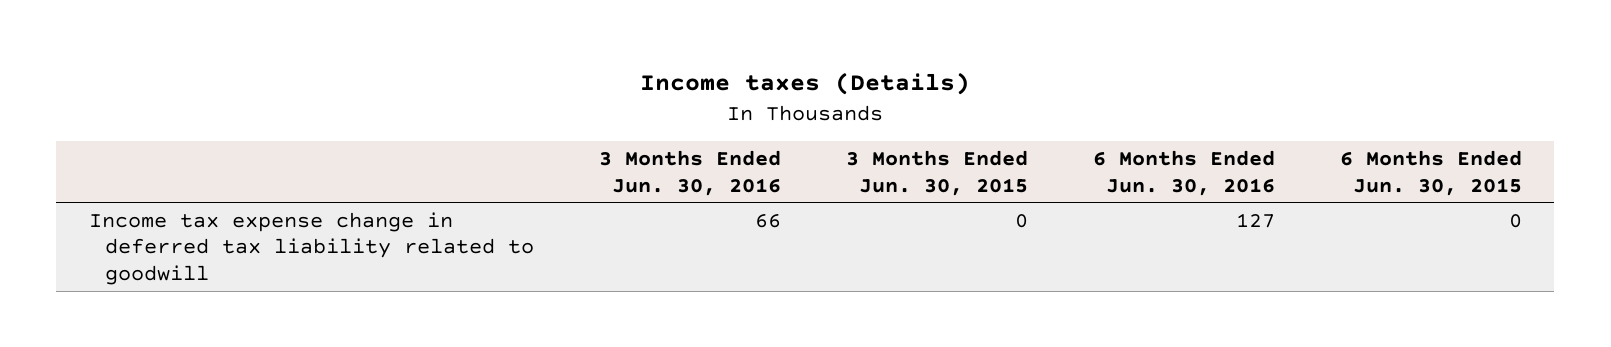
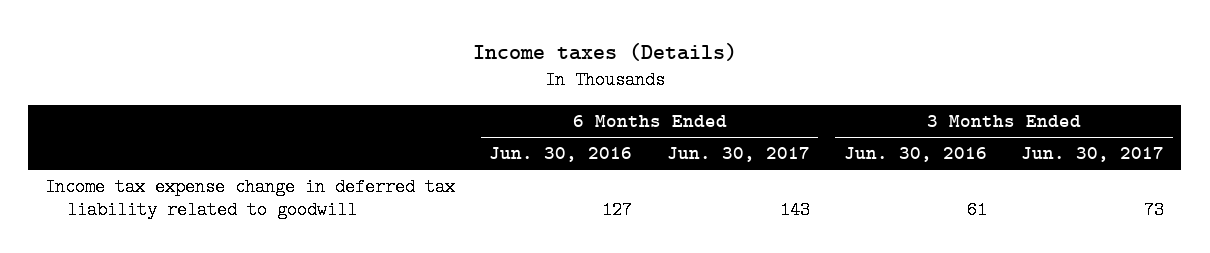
- | 3 Months Ended Jun. 30, 2016 | 3 Months Ended Jun. 30, 2015 | 6 Months Ended Jun. 30, 2016 | 6 Months Ended Jun. 30, 2015
+ | 6 Months Ended Jun. 30, 2016 | 6 Months Ended Jun. 30, 2017 | 3 Months Ended Jun. 30, 2016 | 3 Months Ended Jun. 30, 2017
- Income tax expense change in deferred tax liability related to goodwill | 66 | 0 | 127 | 0
+ Income tax expense change in deferred tax liability related to goodwill | 127 | 143 | 61 | 73

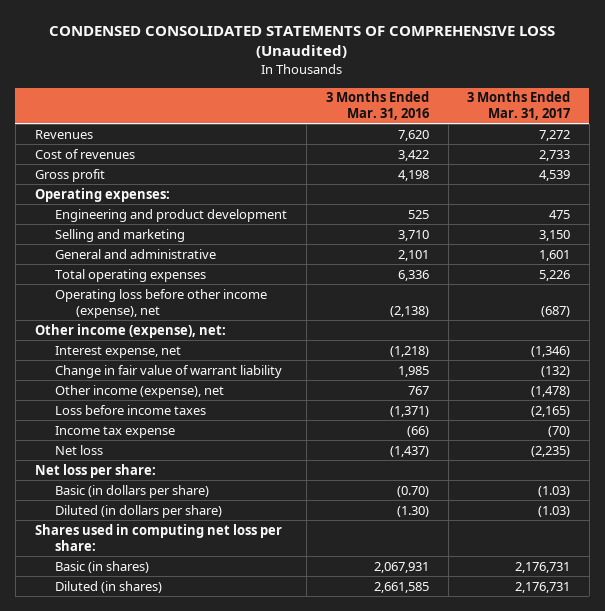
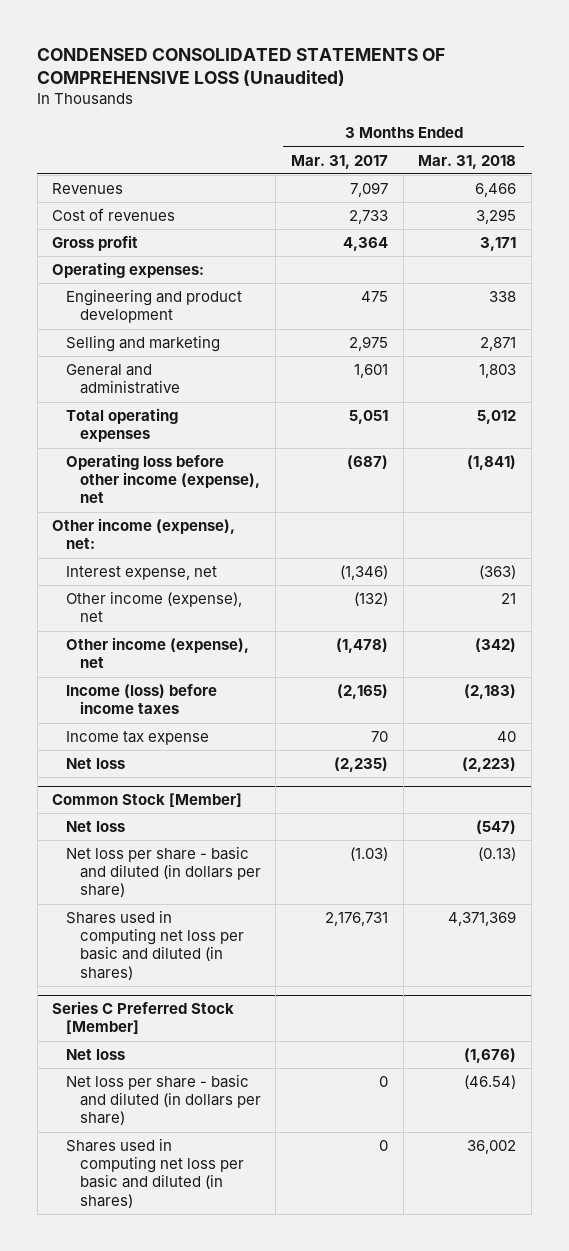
- | 3 Months Ended Mar. 31, 2016 | 3 Months Ended Mar. 31, 2017
+ | 3 Months Ended Mar. 31, 2017 | 3 Months Ended Mar. 31, 2018
- Revenues | 7,620 | 7,272
+ Revenues | 7,097 | 6,466
- Gross profit | 4,198 | 4,539
+ Gross profit | 4,364 | 3,171
- Selling and marketing | 3,710 | 3,150
+ Selling and marketing | 2,975 | 2,871
- Total operating expenses | 6,336 | 5,226
+ Total operating expenses | 5,051 | 5,012
- Change in fair value of warrant liability | 1,985 | (132)
+ Other income (expense), net | (132) | 21
- Loss before income taxes | (1,371) | (2,165)
- Income tax expense | (66) | (70)
+ Income (loss) before income taxes | (2,165) | (2,183)
+ Income tax expense | 70 | 40
- Net loss per share:
- Basic (in dollars per share) | (0.70) | (1.03)
- Diluted (in dollars per share) | (1.30) | (1.03)
- Shares used in computing net loss per share:
- Basic (in shares) | 2,067,931 | 2,176,731
- Diluted (in shares) | 2,661,585 | 2,176,731
+ Common Stock [Member]
+ Net loss | | (547)
+ Net loss per share - basic and diluted (in dollars per share) | (1.03) | (0.13)
+ Shares used in computing net loss per basic and diluted (in shares) | 2,176,731 | 4,371,369
+ Series C Preferred Stock [Member]
+ Net loss | | (1,676)
+ Net loss per share - basic and diluted (in dollars per share) | 0 | (46.54)
+ Shares used in computing net loss per basic and diluted (in shares) | 0 | 36,002

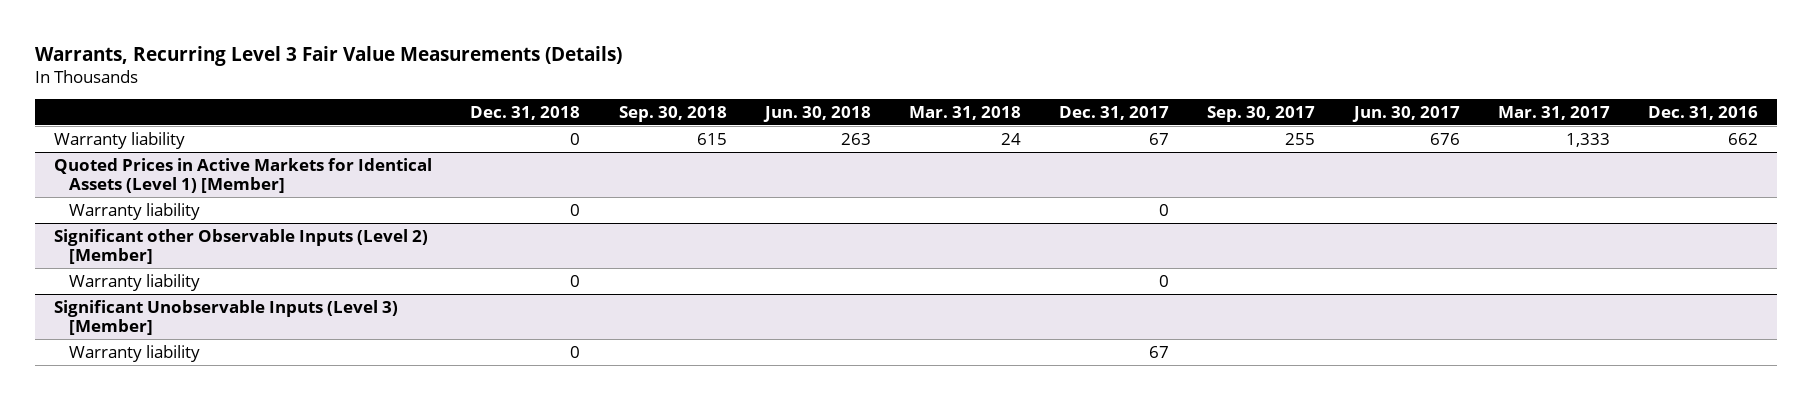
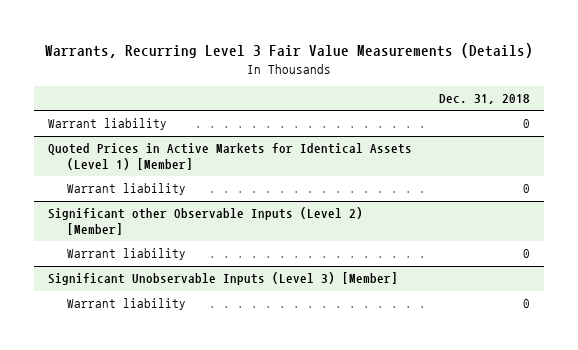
- | Dec. 31, 2018 | Sep. 30, 2018 | Jun. 30, 2018 | Mar. 31, 2018 | Dec. 31, 2017 | Sep. 30, 2017 | Jun. 30, 2017 | Mar. 31, 2017 | Dec. 31, 2016
+ | Dec. 31, 2018
- Warranty liability | 0 | 615 | 263 | 24 | 67 | 255 | 676 | 1,333 | 662
+ Warrant liability | 0
@ Quoted Prices in Active Markets for Identical Assets (Level 1) [Member]
- Warranty liability | 0 | | | | 0 | | | |
+ Warrant liability | 0
@ Significant other Observable Inputs (Level 2) [Member]
- Warranty liability | 0 | | | | 0 | | | |
+ Warrant liability | 0
@ Significant Unobservable Inputs (Level 3) [Member]
- Warranty liability | 0 | | | | 67 | | | |
+ Warrant liability | 0

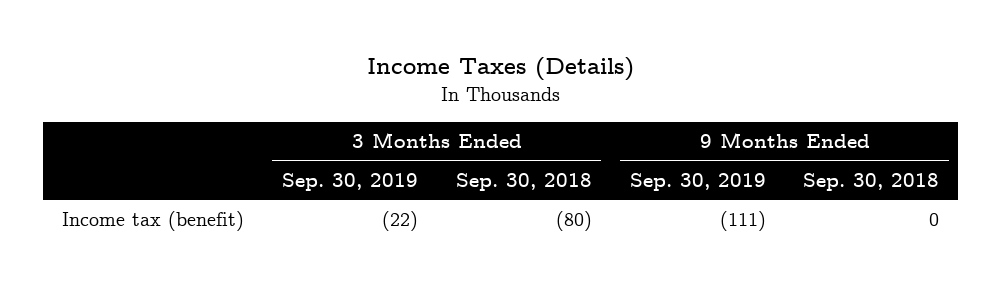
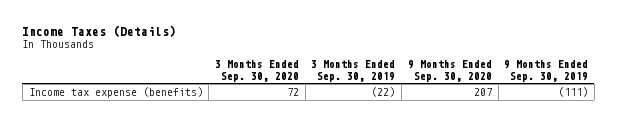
- | 3 Months Ended Sep. 30, 2019 | 3 Months Ended Sep. 30, 2018 | 9 Months Ended Sep. 30, 2019 | 9 Months Ended Sep. 30, 2018
+ | 3 Months Ended Sep. 30, 2020 | 3 Months Ended Sep. 30, 2019 | 9 Months Ended Sep. 30, 2020 | 9 Months Ended Sep. 30, 2019
- Income tax (benefit) | (22) | (80) | (111) | 0
+ Income tax expense (benefits) | 72 | (22) | 207 | (111)

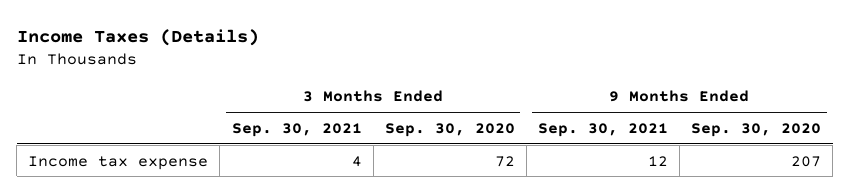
- | 3 Months Ended Sep. 30, 2020 | 3 Months Ended Sep. 30, 2019 | 9 Months Ended Sep. 30, 2020 | 9 Months Ended Sep. 30, 2019
+ | 3 Months Ended Sep. 30, 2021 | 3 Months Ended Sep. 30, 2020 | 9 Months Ended Sep. 30, 2021 | 9 Months Ended Sep. 30, 2020
- Income tax expense (benefits) | 72 | (22) | 207 | (111)
+ Income tax expense | 4 | 72 | 12 | 207

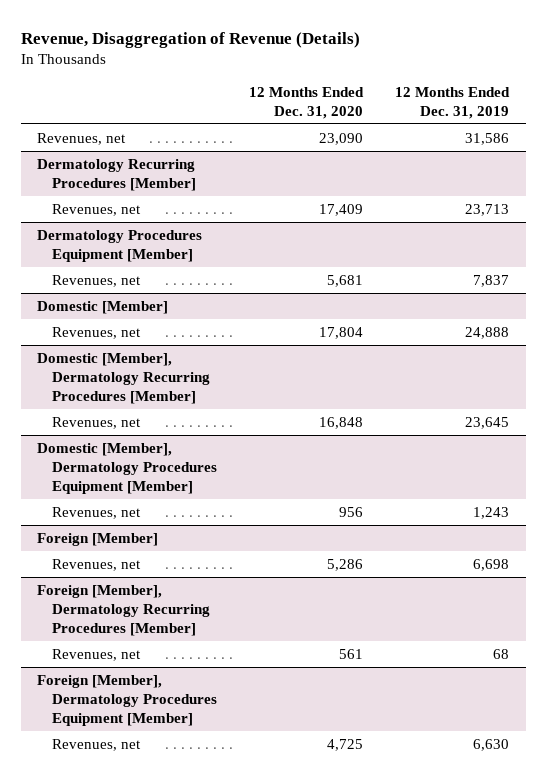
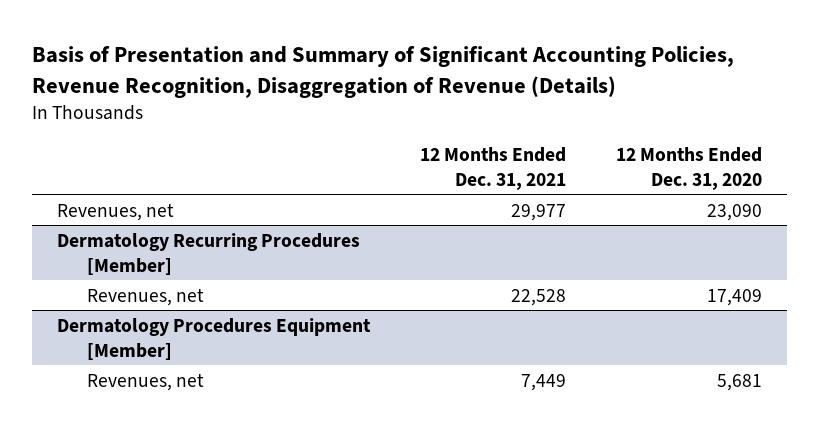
- Revenue, Disaggregation of Revenue (Details)
+ Basis of Presentation and Summary of Significant Accounting Policies, Revenue Recognition, Disaggregation of Revenue (Details)
- | 12 Months Ended Dec. 31, 2020 | 12 Months Ended Dec. 31, 2019
+ | 12 Months Ended Dec. 31, 2021 | 12 Months Ended Dec. 31, 2020
- Domestic [Member]
- Revenues, net | 17,804 | 24,888
- Domestic [Member], Dermatology Recurring Procedures [Member]
- Revenues, net | 16,848 | 23,645
- Domestic [Member], Dermatology Procedures Equipment [Member]
- Revenues, net | 956 | 1,243
- Foreign [Member]
- Revenues, net | 5,286 | 6,698
- Foreign [Member], Dermatology Recurring Procedures [Member]
- Revenues, net | 561 | 68
- Foreign [Member], Dermatology Procedures Equipment [Member]
- Revenues, net | 4,725 | 6,630

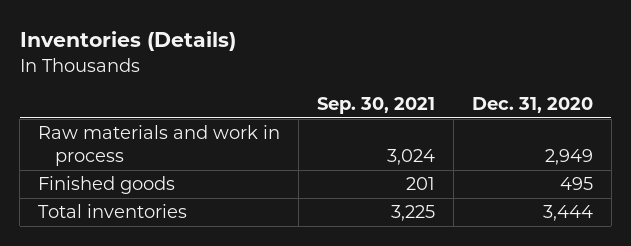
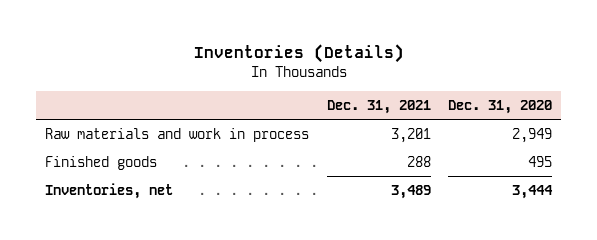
- | Sep. 30, 2021 | Dec. 31, 2020
+ | Dec. 31, 2021 | Dec. 31, 2020
- Total inventories | 3,225 | 3,444
+ Inventories, net | 3,489 | 3,444

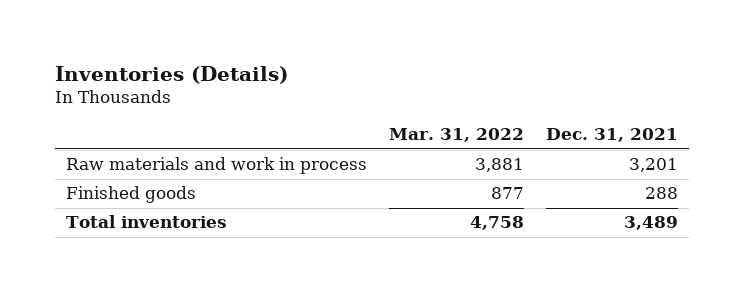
- | Dec. 31, 2021 | Dec. 31, 2020
+ | Mar. 31, 2022 | Dec. 31, 2021
- Inventories, net | 3,489 | 3,444
+ Total inventories | 4,758 | 3,489

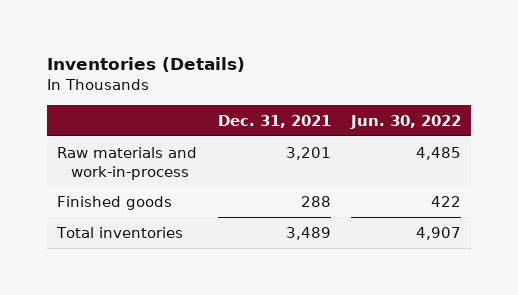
- | Mar. 31, 2022 | Dec. 31, 2021
+ | Dec. 31, 2021 | Jun. 30, 2022
- Raw materials and work in process | 3,881 | 3,201
+ Raw materials and work-in-process | 3,201 | 4,485

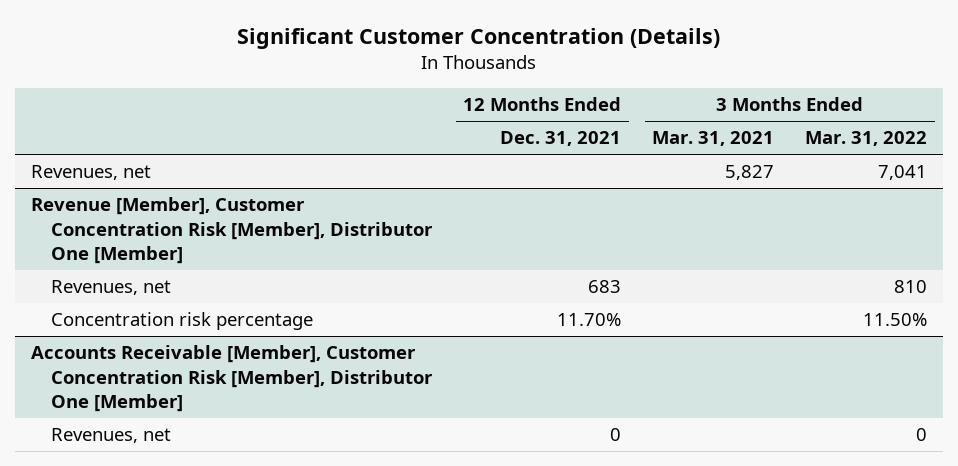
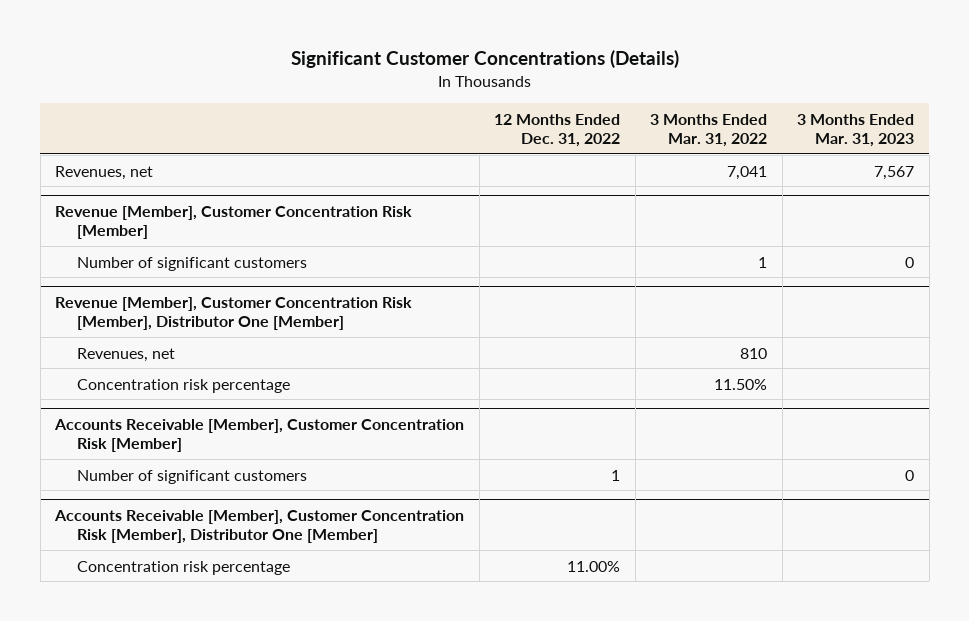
- Significant Customer Concentration (Details)
+ Significant Customer Concentrations (Details)
- | 12 Months Ended Dec. 31, 2021 | 3 Months Ended Mar. 31, 2021 | 3 Months Ended Mar. 31, 2022
+ | 12 Months Ended Dec. 31, 2022 | 3 Months Ended Mar. 31, 2022 | 3 Months Ended Mar. 31, 2023
+ Revenue [Member], Customer Concentration Risk [Member]
+ Number of significant customers | | 1 | 0
+ Accounts Receivable [Member], Customer Concentration Risk [Member]
+ Number of significant customers | 1 | | 0
@ Accounts Receivable [Member], Customer Concentration Risk [Member], Distributor One [Member]
- Revenues, net | 0 | | 0
+ Concentration risk percentage | 11.00% | |

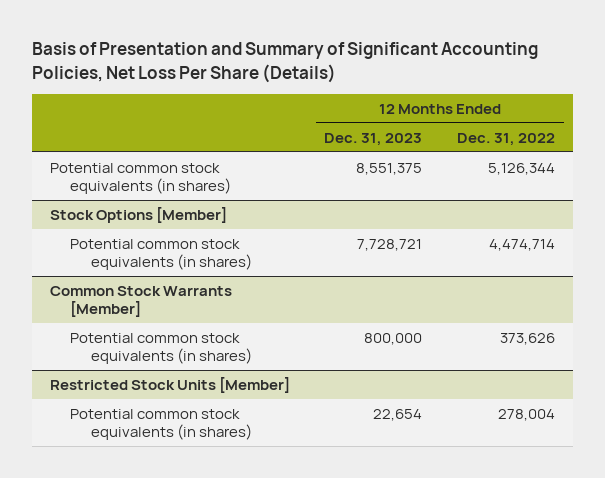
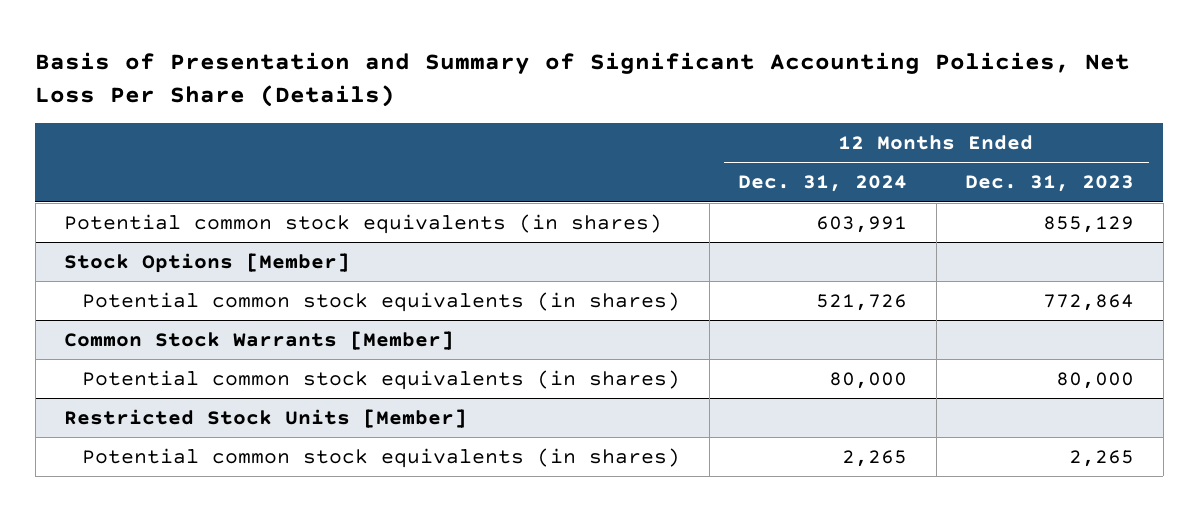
- | 12 Months Ended Dec. 31, 2023 | 12 Months Ended Dec. 31, 2022
+ | 12 Months Ended Dec. 31, 2024 | 12 Months Ended Dec. 31, 2023
- Potential common stock equivalents (in shares) | 8,551,375 | 5,126,344
+ Potential common stock equivalents (in shares) | 603,991 | 855,129
@ Stock Options [Member]
- Potential common stock equivalents (in shares) | 7,728,721 | 4,474,714
+ Potential common stock equivalents (in shares) | 521,726 | 772,864
@ Common Stock Warrants [Member]
- Potential common stock equivalents (in shares) | 800,000 | 373,626
+ Potential common stock equivalents (in shares) | 80,000 | 80,000
@ Restricted Stock Units [Member]
- Potential common stock equivalents (in shares) | 22,654 | 278,004
+ Potential common stock equivalents (in shares) | 2,265 | 2,265

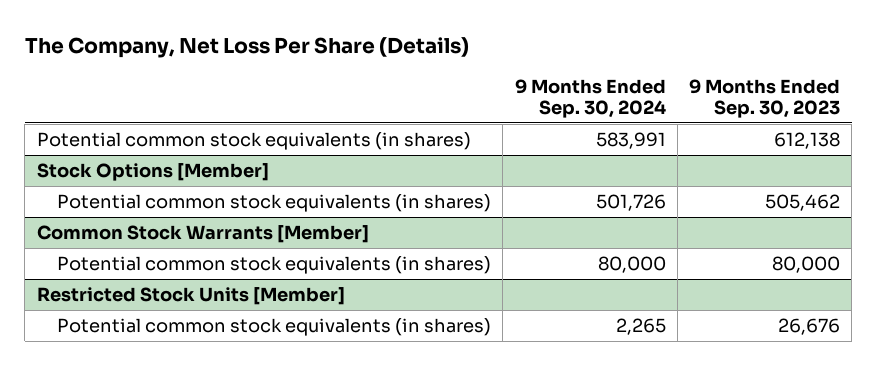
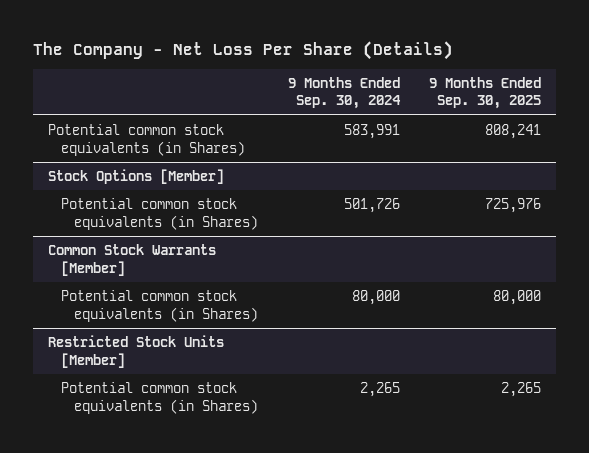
- The Company, Net Loss Per Share (Details)
+ The Company - Net Loss Per Share (Details)
- | 9 Months Ended Sep. 30, 2024 | 9 Months Ended Sep. 30, 2023
+ | 9 Months Ended Sep. 30, 2024 | 9 Months Ended Sep. 30, 2025
- Potential common stock equivalents (in shares) | 583,991 | 612,138
+ Potential common stock equivalents (in Shares) | 583,991 | 808,241
@ Stock Options [Member]
- Potential common stock equivalents (in shares) | 501,726 | 505,462
+ Potential common stock equivalents (in Shares) | 501,726 | 725,976
@ Common Stock Warrants [Member]
- Potential common stock equivalents (in shares) | 80,000 | 80,000
+ Potential common stock equivalents (in Shares) | 80,000 | 80,000
@ Restricted Stock Units [Member]
- Potential common stock equivalents (in shares) | 2,265 | 26,676
+ Potential common stock equivalents (in Shares) | 2,265 | 2,265

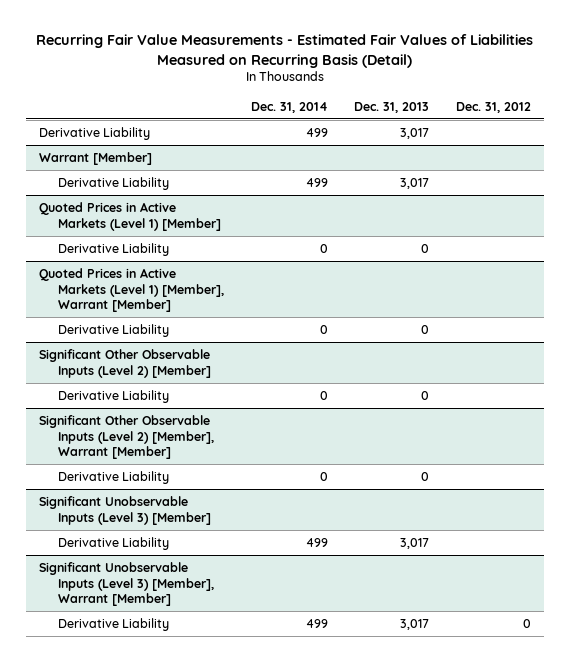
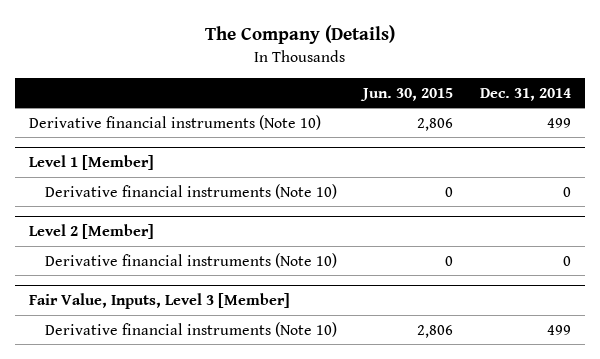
- Recurring Fair Value Measurements - Estimated Fair Values of Liabilities Measured on Recurring Basis (Detail)
+ The Company (Details)
- | Dec. 31, 2014 | Dec. 31, 2013 | Dec. 31, 2012
+ | Jun. 30, 2015 | Dec. 31, 2014
- Derivative Liability | 499 | 3,017 |
- Warrant [Member]
- Derivative Liability | 499 | 3,017 |
- Quoted Prices in Active Markets (Level 1) [Member]
- Derivative Liability | 0 | 0 |
- Quoted Prices in Active Markets (Level 1) [Member], Warrant [Member]
- Derivative Liability | 0 | 0 |
- Significant Other Observable Inputs (Level 2) [Member]
- Derivative Liability | 0 | 0 |
- Significant Other Observable Inputs (Level 2) [Member], Warrant [Member]
- Derivative Liability | 0 | 0 |
- Significant Unobservable Inputs (Level 3) [Member]
- Derivative Liability | 499 | 3,017 |
- Significant Unobservable Inputs (Level 3) [Member], Warrant [Member]
- Derivative Liability | 499 | 3,017 | 0
+ Derivative financial instruments (Note 10) | 2,806 | 499
+ Level 1 [Member]
+ Derivative financial instruments (Note 10) | 0 | 0
+ Level 2 [Member]
+ Derivative financial instruments (Note 10) | 0 | 0
+ Fair Value, Inputs, Level 3 [Member]
+ Derivative financial instruments (Note 10) | 2,806 | 499

